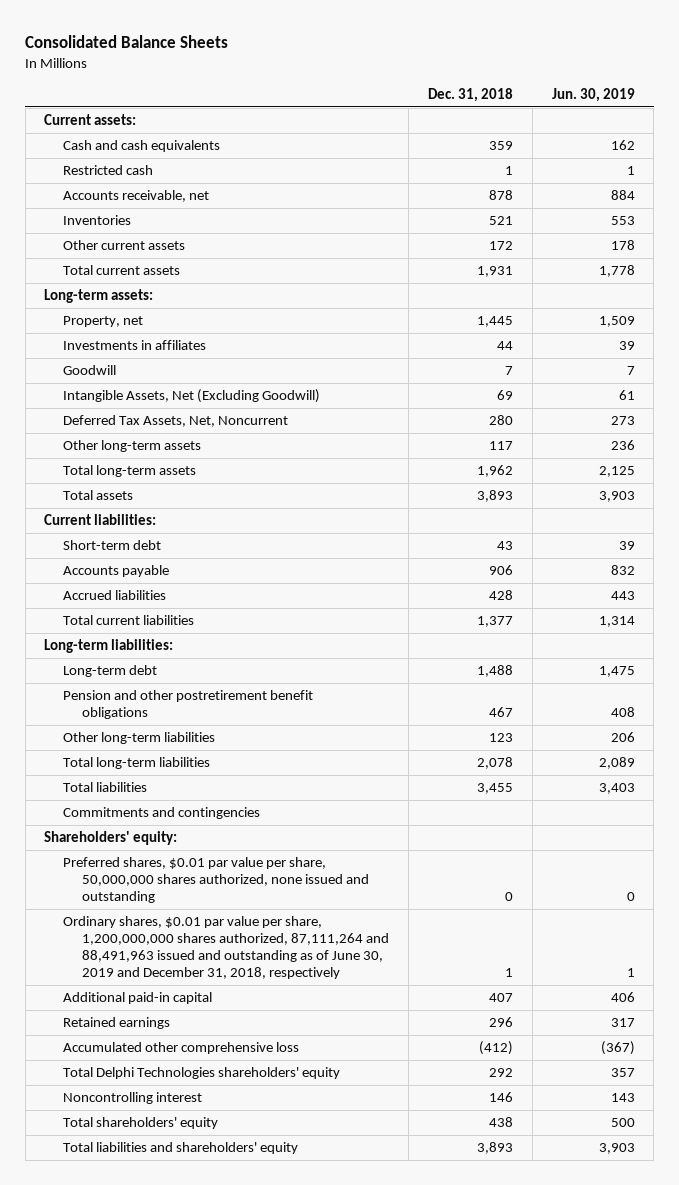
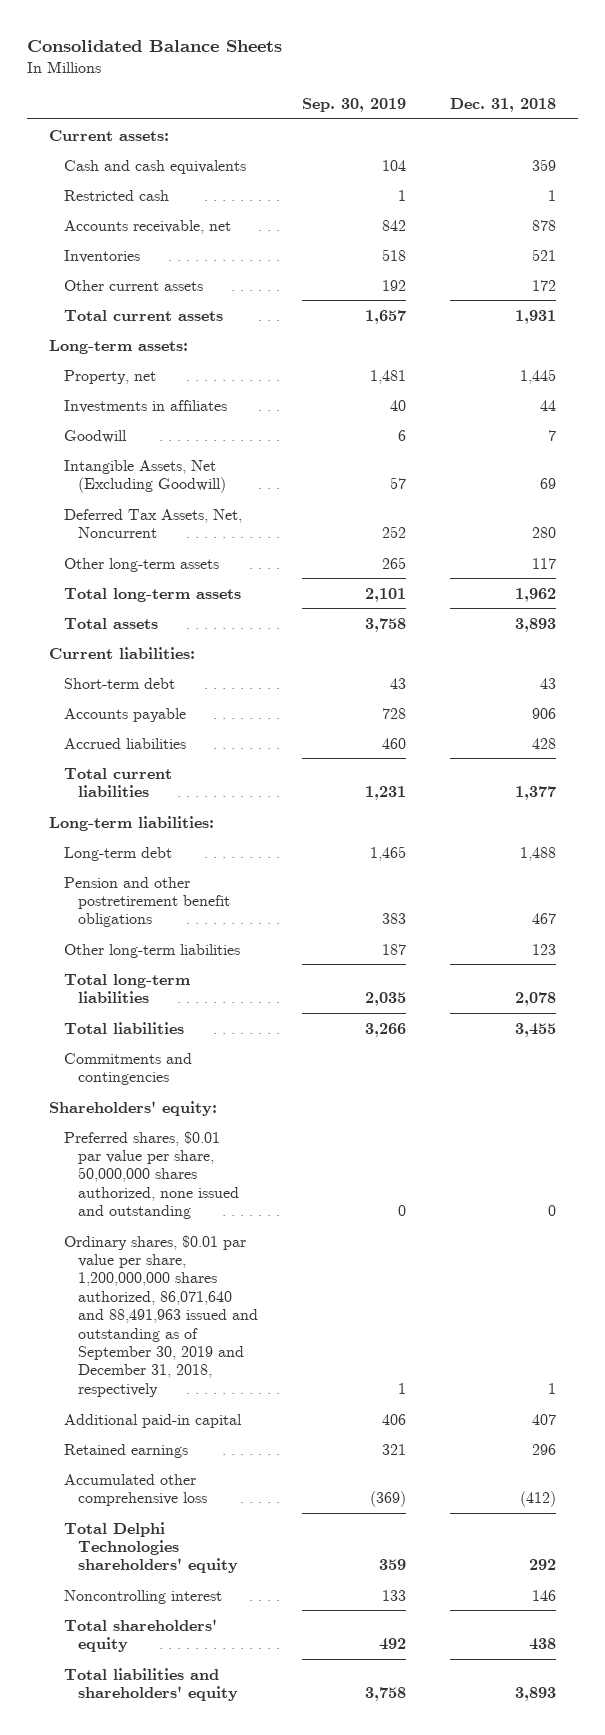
- | Dec. 31, 2018 | Jun. 30, 2019
+ | Sep. 30, 2019 | Dec. 31, 2018
- Ordinary shares, $0.01 par value per share, 1,200,000,000 shares authorized, 87,111,264 and 88,491,963 issued and outstanding as of June 30, 2019 and December 31, 2018, respectively | 1 | 1
+ Ordinary shares, $0.01 par value per share, 1,200,000,000 shares authorized, 86,071,640 and 88,491,963 issued and outstanding as of September 30, 2019 and December 31, 2018, respectively | 1 | 1

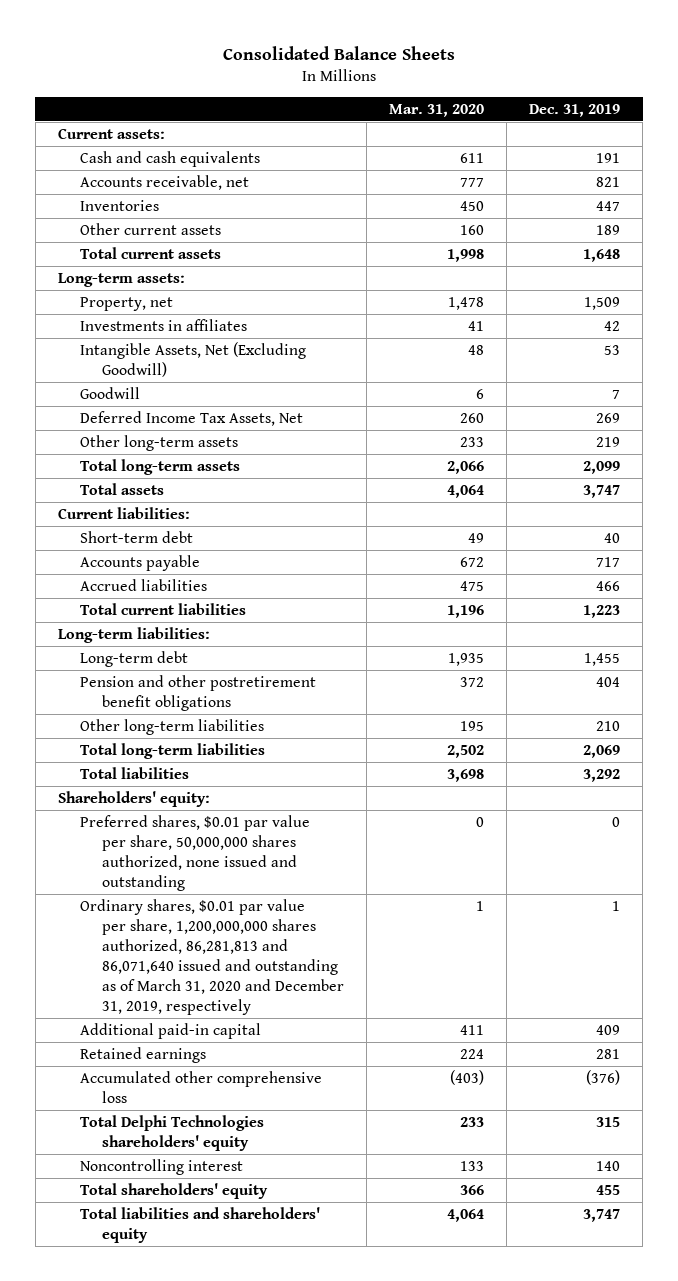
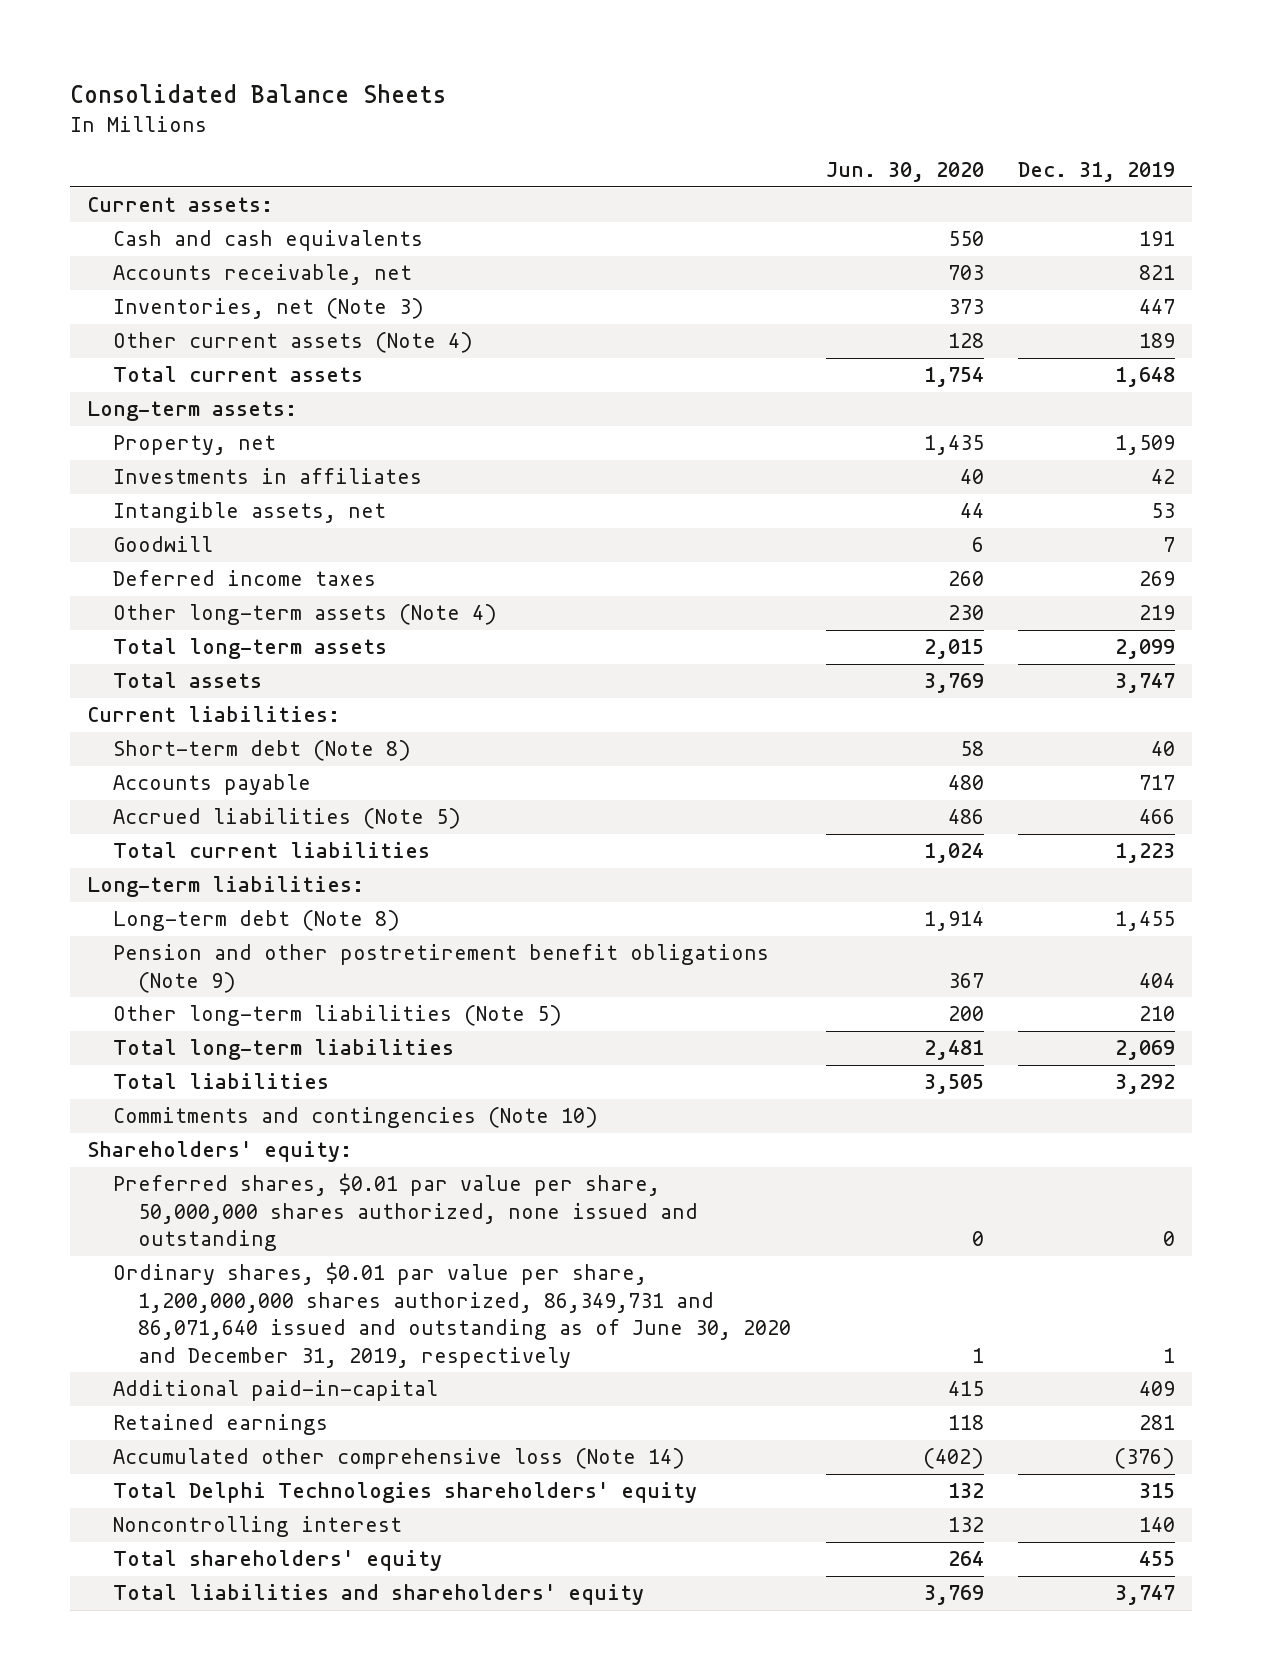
- | Mar. 31, 2020 | Dec. 31, 2019
+ | Jun. 30, 2020 | Dec. 31, 2019
- Inventories | 450 | 447
- Other current assets | 160 | 189
+ Inventories, net (Note 3) | 373 | 447
+ Other current assets (Note 4) | 128 | 189
- Intangible Assets, Net (Excluding Goodwill) | 48 | 53
+ Intangible assets, net | 44 | 53
- Deferred Income Tax Assets, Net | 260 | 269
- Other long-term assets | 233 | 219
+ Deferred income taxes | 260 | 269
+ Other long-term assets (Note 4) | 230 | 219
- Short-term debt | 49 | 40
+ Short-term debt (Note 8) | 58 | 40
- Accrued liabilities | 475 | 466
+ Accrued liabilities (Note 5) | 486 | 466
- Long-term debt | 1,935 | 1,455
- Pension and other postretirement benefit obligations | 372 | 404
- Other long-term liabilities | 195 | 210
+ Long-term debt (Note 8) | 1,914 | 1,455
+ Pension and other postretirement benefit obligations (Note 9) | 367 | 404
+ Other long-term liabilities (Note 5) | 200 | 210
+ Commitments and contingencies (Note 10)
- Ordinary shares, $0.01 par value per share, 1,200,000,000 shares authorized, 86,281,813 and 86,071,640 issued and outstanding as of March 31, 2020 and December 31, 2019, respectively | 1 | 1
- Additional paid-in capital | 411 | 409
+ Ordinary shares, $0.01 par value per share, 1,200,000,000 shares authorized, 86,349,731 and 86,071,640 issued and outstanding as of June 30, 2020 and December 31, 2019, respectively | 1 | 1
+ Additional paid-in-capital | 415 | 409
- Accumulated other comprehensive loss | (403) | (376)
+ Accumulated other comprehensive loss (Note 14) | (402) | (376)

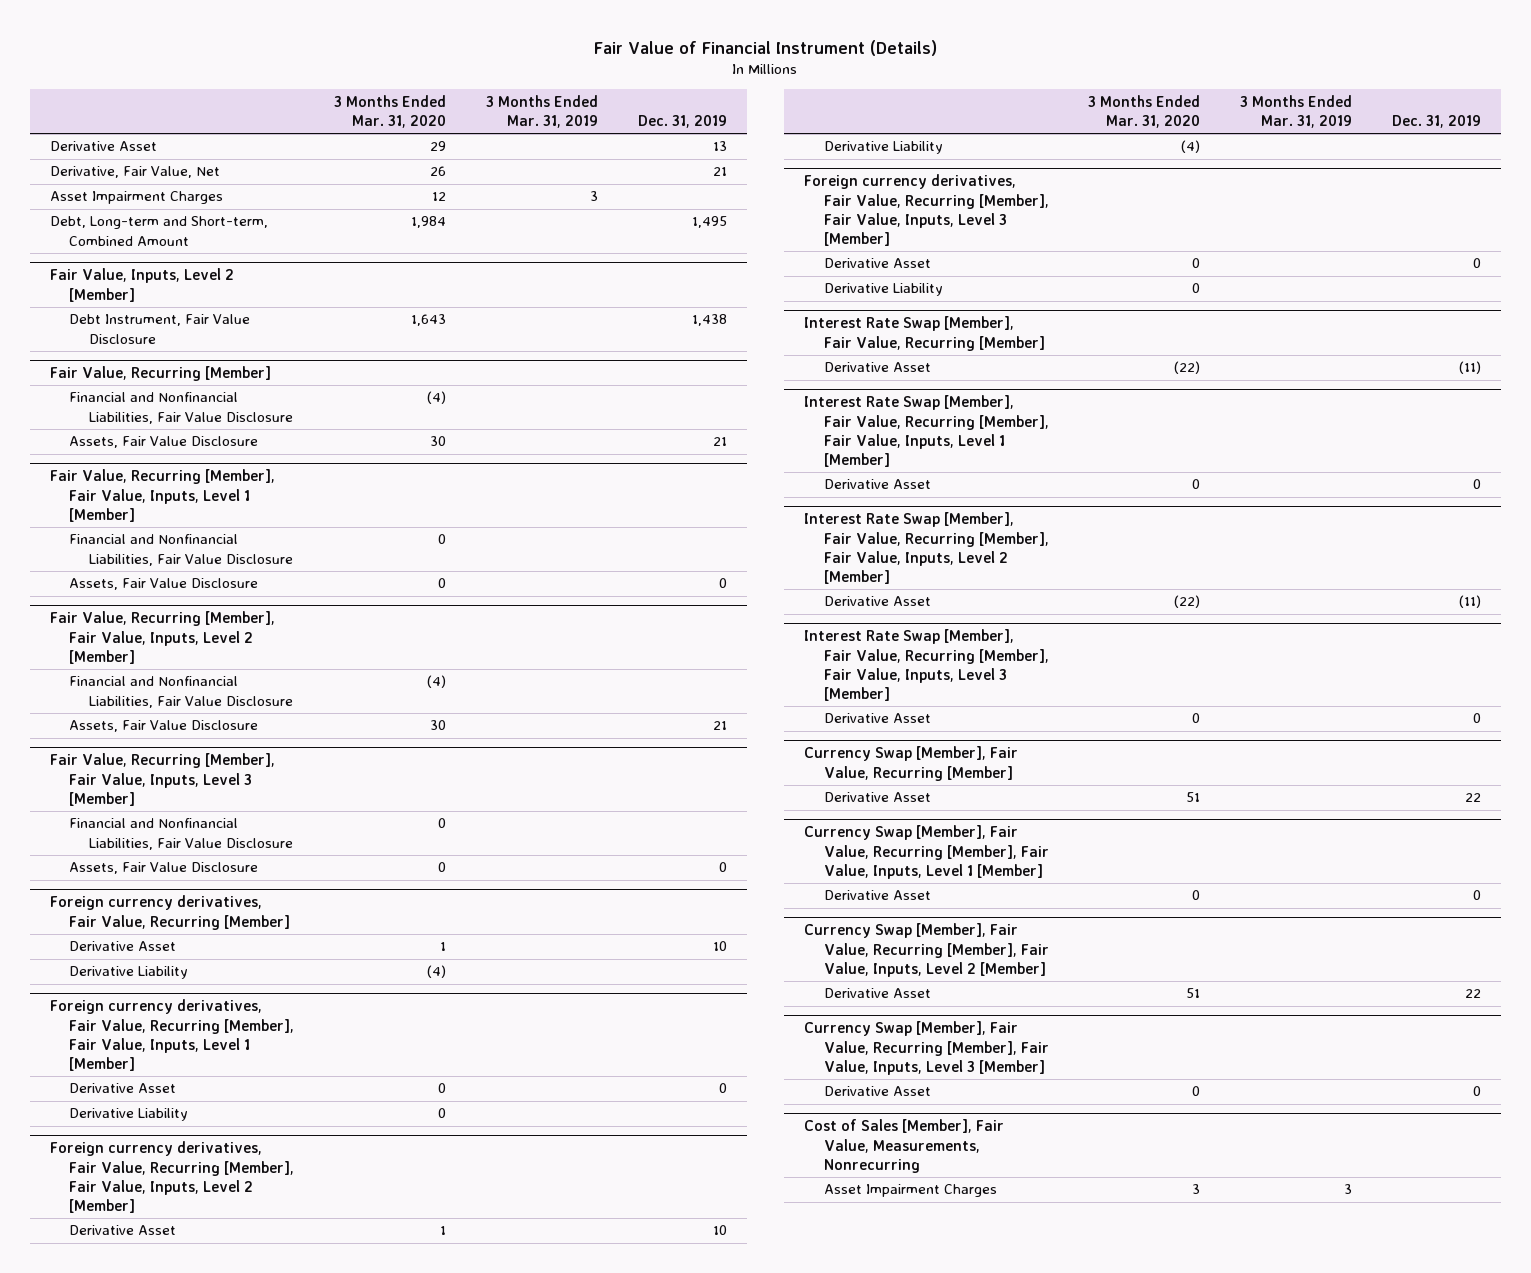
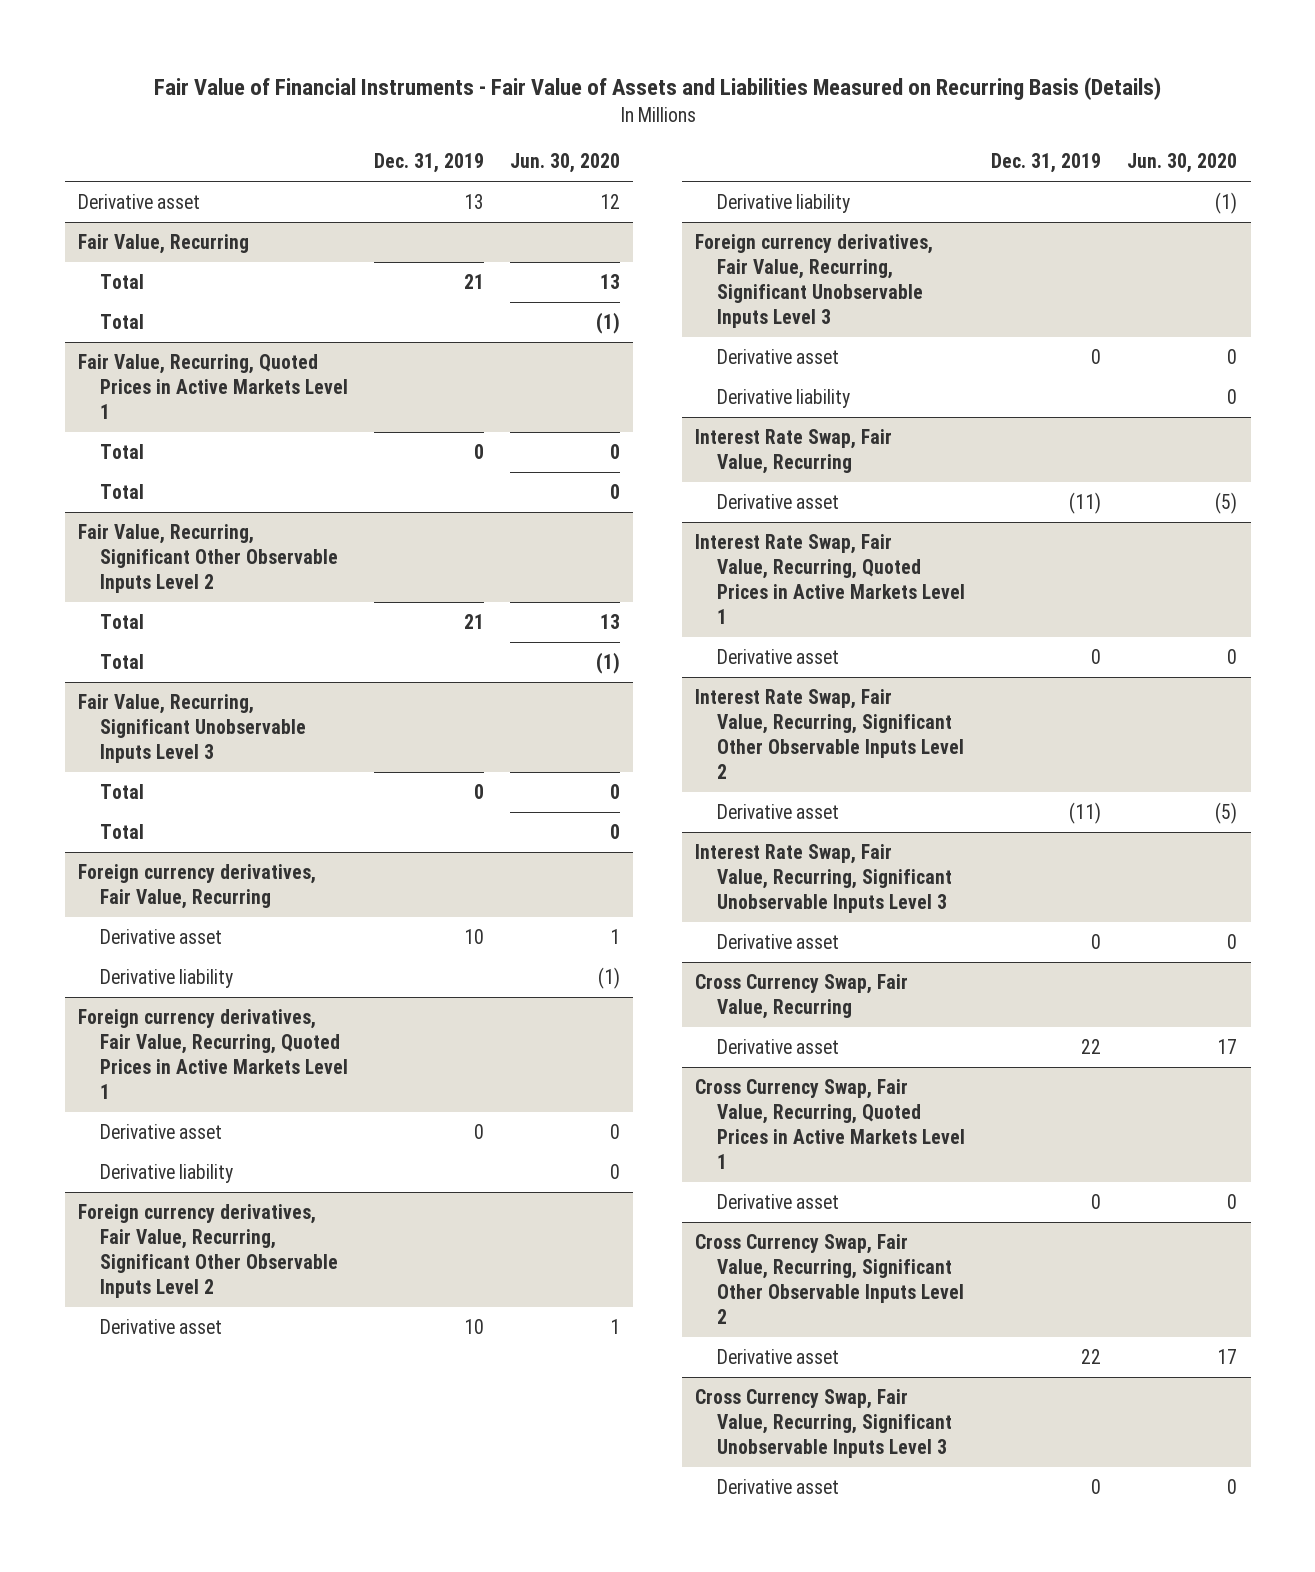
- Fair Value of Financial Instrument (Details)
+ Fair Value of Financial Instruments - Fair Value of Assets and Liabilities Measured on Recurring Basis (Details)
- | 3 Months Ended Mar. 31, 2020 | 3 Months Ended Mar. 31, 2019 | Dec. 31, 2019
+ | Dec. 31, 2019 | Jun. 30, 2020
- Derivative Asset | 29 | | 13
- Derivative, Fair Value, Net | 26 | | 21
- Asset Impairment Charges | 12 | 3 |
- Debt, Long-term and Short-term, Combined Amount | 1,984 | | 1,495
- Fair Value, Inputs, Level 2 [Member]
- Debt Instrument, Fair Value Disclosure | 1,643 | | 1,438
- Fair Value, Recurring [Member]
- Financial and Nonfinancial Liabilities, Fair Value Disclosure | (4) | |
- Assets, Fair Value Disclosure | 30 | | 21
- Fair Value, Recurring [Member], Fair Value, Inputs, Level 1 [Member]
- Financial and Nonfinancial Liabilities, Fair Value Disclosure | 0 | |
- Assets, Fair Value Disclosure | 0 | | 0
- Fair Value, Recurring [Member], Fair Value, Inputs, Level 2 [Member]
- Financial and Nonfinancial Liabilities, Fair Value Disclosure | (4) | |
- Assets, Fair Value Disclosure | 30 | | 21
- Fair Value, Recurring [Member], Fair Value, Inputs, Level 3 [Member]
- Financial and Nonfinancial Liabilities, Fair Value Disclosure | 0 | |
- Assets, Fair Value Disclosure | 0 | | 0
- Foreign currency derivatives, Fair Value, Recurring [Member]
- Derivative Asset | 1 | | 10
- Derivative Liability | (4) | |
- Foreign currency derivatives, Fair Value, Recurring [Member], Fair Value, Inputs, Level 1 [Member]
- Derivative Asset | 0 | | 0
- Derivative Liability | 0 | |
- Foreign currency derivatives, Fair Value, Recurring [Member], Fair Value, Inputs, Level 2 [Member]
- Derivative Asset | 1 | | 10
- Derivative Liability | (4) | |
- Foreign currency derivatives, Fair Value, Recurring [Member], Fair Value, Inputs, Level 3 [Member]
- Derivative Asset | 0 | | 0
- Derivative Liability | 0 | |
- Interest Rate Swap [Member], Fair Value, Recurring [Member]
- Derivative Asset | (22) | | (11)
- Interest Rate Swap [Member], Fair Value, Recurring [Member], Fair Value, Inputs, Level 1 [Member]
- Derivative Asset | 0 | | 0
- Interest Rate Swap [Member], Fair Value, Recurring [Member], Fair Value, Inputs, Level 2 [Member]
- Derivative Asset | (22) | | (11)
- Interest Rate Swap [Member], Fair Value, Recurring [Member], Fair Value, Inputs, Level 3 [Member]
- Derivative Asset | 0 | | 0
- Currency Swap [Member], Fair Value, Recurring [Member]
- Derivative Asset | 51 | | 22
- Currency Swap [Member], Fair Value, Recurring [Member], Fair Value, Inputs, Level 1 [Member]
- Derivative Asset | 0 | | 0
- Currency Swap [Member], Fair Value, Recurring [Member], Fair Value, Inputs, Level 2 [Member]
- Derivative Asset | 51 | | 22
- Currency Swap [Member], Fair Value, Recurring [Member], Fair Value, Inputs, Level 3 [Member]
- Derivative Asset | 0 | | 0
- Cost of Sales [Member], Fair Value, Measurements, Nonrecurring
- Asset Impairment Charges | 3 | 3 |
+ Derivative asset | 13 | 12
+ Fair Value, Recurring
+ Total | 21 | 13
+ Total | | (1)
+ Fair Value, Recurring, Quoted Prices in Active Markets Level 1
+ Total | 0 | 0
+ Total | | 0
+ Fair Value, Recurring, Significant Other Observable Inputs Level 2
+ Total | 21 | 13
+ Total | | (1)
+ Fair Value, Recurring, Significant Unobservable Inputs Level 3
+ Total | 0 | 0
+ Total | | 0
+ Foreign currency derivatives, Fair Value, Recurring
+ Derivative asset | 10 | 1
+ Derivative liability | | (1)
+ Foreign currency derivatives, Fair Value, Recurring, Quoted Prices in Active Markets Level 1
+ Derivative asset | 0 | 0
+ Derivative liability | | 0
+ Foreign currency derivatives, Fair Value, Recurring, Significant Other Observable Inputs Level 2
+ Derivative asset | 10 | 1
+ Derivative liability | | (1)
+ Foreign currency derivatives, Fair Value, Recurring, Significant Unobservable Inputs Level 3
+ Derivative asset | 0 | 0
+ Derivative liability | | 0
+ Interest Rate Swap, Fair Value, Recurring
+ Derivative asset | (11) | (5)
+ Interest Rate Swap, Fair Value, Recurring, Quoted Prices in Active Markets Level 1
+ Derivative asset | 0 | 0
+ Interest Rate Swap, Fair Value, Recurring, Significant Other Observable Inputs Level 2
+ Derivative asset | (11) | (5)
+ Interest Rate Swap, Fair Value, Recurring, Significant Unobservable Inputs Level 3
+ Derivative asset | 0 | 0
+ Cross Currency Swap, Fair Value, Recurring
+ Derivative asset | 22 | 17
+ Cross Currency Swap, Fair Value, Recurring, Quoted Prices in Active Markets Level 1
+ Derivative asset | 0 | 0
+ Cross Currency Swap, Fair Value, Recurring, Significant Other Observable Inputs Level 2
+ Derivative asset | 22 | 17
+ Cross Currency Swap, Fair Value, Recurring, Significant Unobservable Inputs Level 3
+ Derivative asset | 0 | 0

